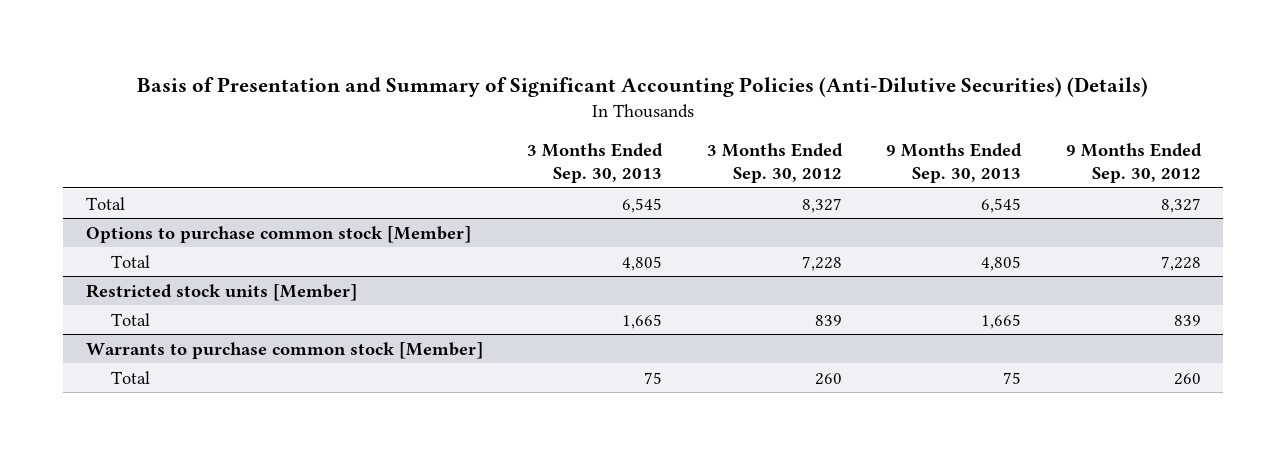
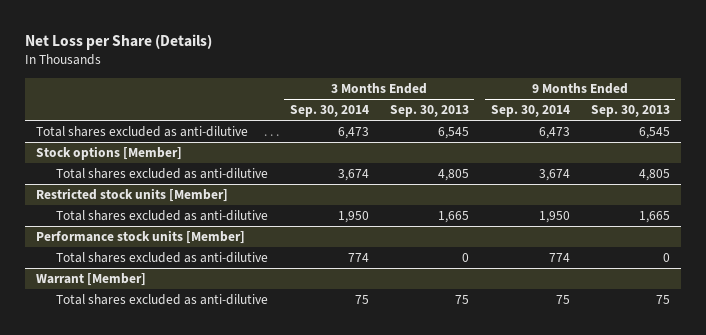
- Basis of Presentation and Summary of Significant Accounting Policies (Anti-Dilutive Securities) (Details)
+ Net Loss per Share (Details)
- | 3 Months Ended Sep. 30, 2013 | 3 Months Ended Sep. 30, 2012 | 9 Months Ended Sep. 30, 2013 | 9 Months Ended Sep. 30, 2012
+ | 3 Months Ended Sep. 30, 2014 | 3 Months Ended Sep. 30, 2013 | 9 Months Ended Sep. 30, 2014 | 9 Months Ended Sep. 30, 2013
- Total | 6,545 | 8,327 | 6,545 | 8,327
- Options to purchase common stock [Member]
- Total | 4,805 | 7,228 | 4,805 | 7,228
+ Total shares excluded as anti-dilutive | 6,473 | 6,545 | 6,473 | 6,545
+ Stock options [Member]
+ Total shares excluded as anti-dilutive | 3,674 | 4,805 | 3,674 | 4,805
@ Restricted stock units [Member]
- Total | 1,665 | 839 | 1,665 | 839
- Warrants to purchase common stock [Member]
- Total | 75 | 260 | 75 | 260
@ Restricted stock units [Member]
+ Total shares excluded as anti-dilutive | 1,950 | 1,665 | 1,950 | 1,665
+ Performance stock units [Member]
+ Total shares excluded as anti-dilutive | 774 | 0 | 774 | 0
+ Warrant [Member]
+ Total shares excluded as anti-dilutive | 75 | 75 | 75 | 75

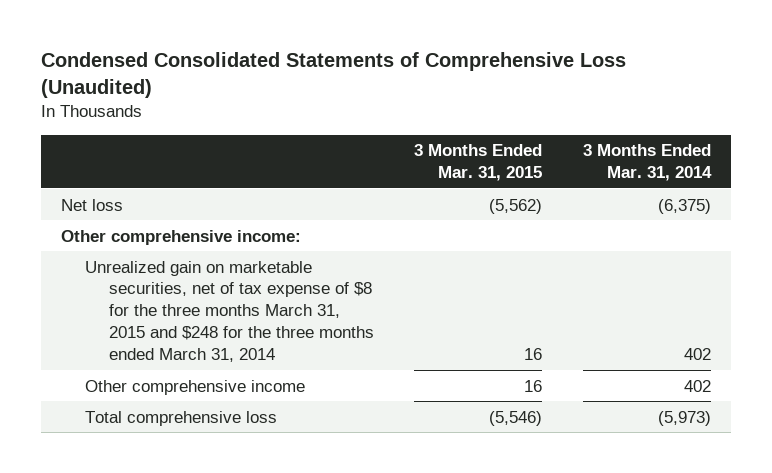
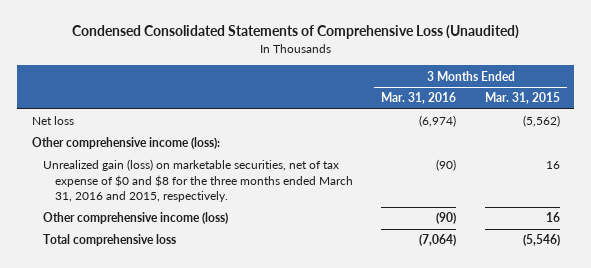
- | 3 Months Ended Mar. 31, 2015 | 3 Months Ended Mar. 31, 2014
+ | 3 Months Ended Mar. 31, 2016 | 3 Months Ended Mar. 31, 2015
- Other comprehensive income:
- Unrealized gain on marketable securities, net of tax expense of $8 for the three months March 31, 2015 and $248 for the three months ended March 31, 2014 | 16 | 402
- Other comprehensive income | 16 | 402
+ Other comprehensive income (loss):
+ Unrealized gain (loss) on marketable securities, net of tax expense of $0 and $8 for the three months ended March 31, 2016 and 2015, respectively. | (90) | 16
+ Other comprehensive income (loss) | (90) | 16

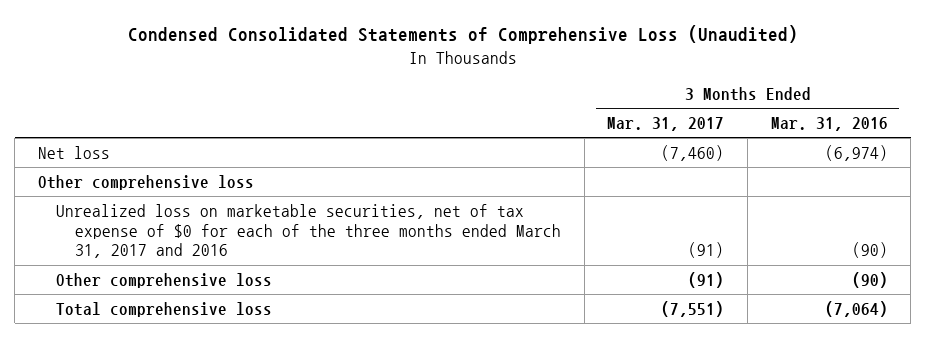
- | 3 Months Ended Mar. 31, 2016 | 3 Months Ended Mar. 31, 2015
+ | 3 Months Ended Mar. 31, 2017 | 3 Months Ended Mar. 31, 2016
- Other comprehensive income (loss):
- Unrealized gain (loss) on marketable securities, net of tax expense of $0 and $8 for the three months ended March 31, 2016 and 2015, respectively. | (90) | 16
- Other comprehensive income (loss) | (90) | 16
+ Other comprehensive loss
+ Unrealized loss on marketable securities, net of tax expense of $0 for each of the three months ended March 31, 2017 and 2016 | (91) | (90)
+ Other comprehensive loss | (91) | (90)

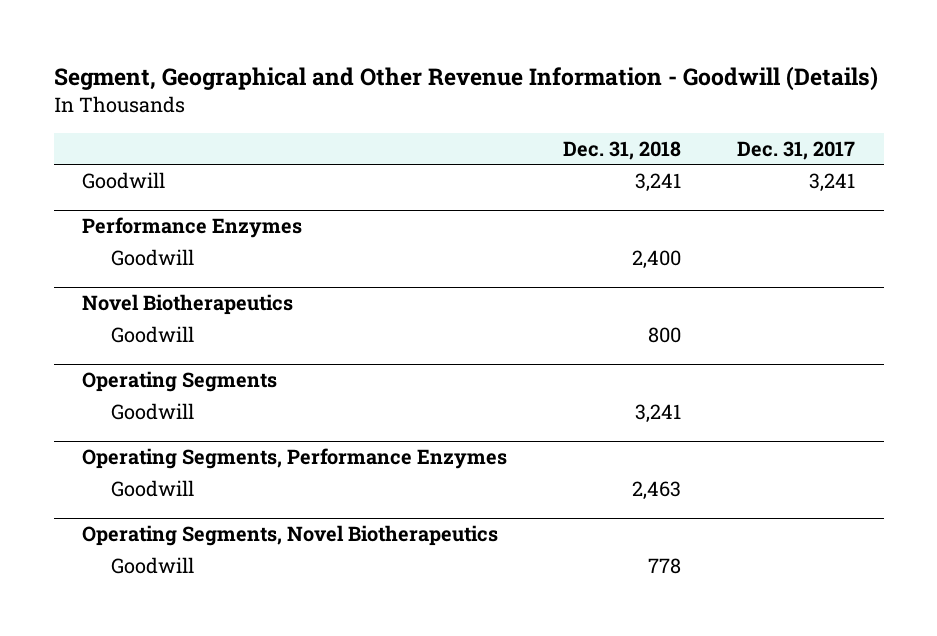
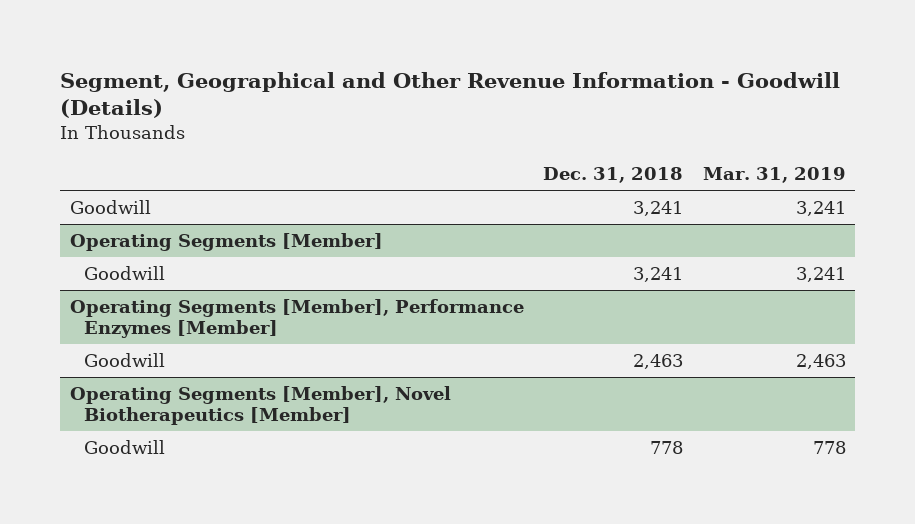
- | Dec. 31, 2018 | Dec. 31, 2017
+ | Dec. 31, 2018 | Mar. 31, 2019
- Performance Enzymes
- Goodwill | 2,400 |
- Novel Biotherapeutics
- Goodwill | 800 |
- Operating Segments
+ Operating Segments [Member]
- Operating Segments, Performance Enzymes
+ Operating Segments [Member], Performance Enzymes [Member]
- Operating Segments, Novel Biotherapeutics
+ Operating Segments [Member], Novel Biotherapeutics [Member]

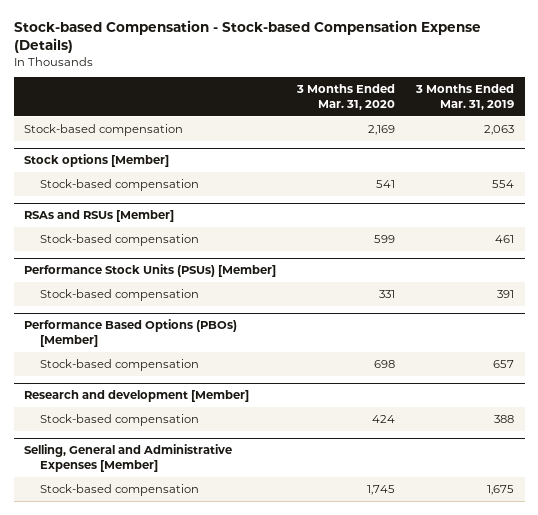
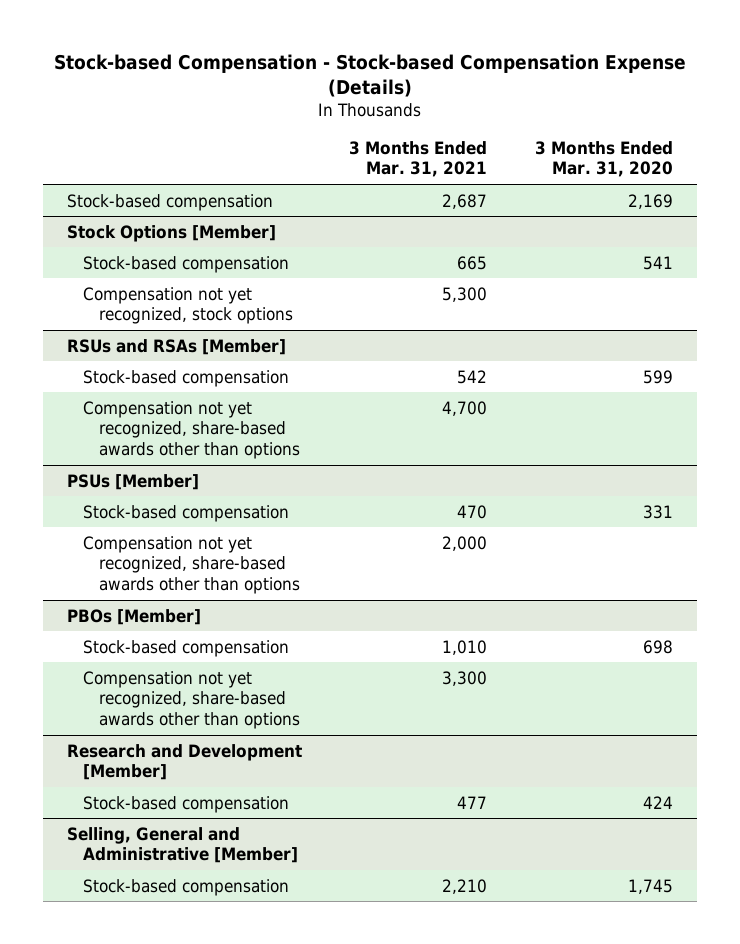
- | 3 Months Ended Mar. 31, 2020 | 3 Months Ended Mar. 31, 2019
+ | 3 Months Ended Mar. 31, 2021 | 3 Months Ended Mar. 31, 2020
- Stock options [Member]
+ Stock Options [Member]
- RSAs and RSUs [Member]
+ Compensation not yet recognized, stock options | 5,300 |
+ RSUs and RSAs [Member]
- Performance Stock Units (PSUs) [Member]
+ Compensation not yet recognized, share-based awards other than options | 4,700 |
+ PSUs [Member]
- Performance Based Options (PBOs) [Member]
+ Compensation not yet recognized, share-based awards other than options | 2,000 |
+ PBOs [Member]
- Research and development [Member]
+ Compensation not yet recognized, share-based awards other than options | 3,300 |
+ Research and Development [Member]
- Selling, General and Administrative Expenses [Member]
+ Selling, General and Administrative [Member]

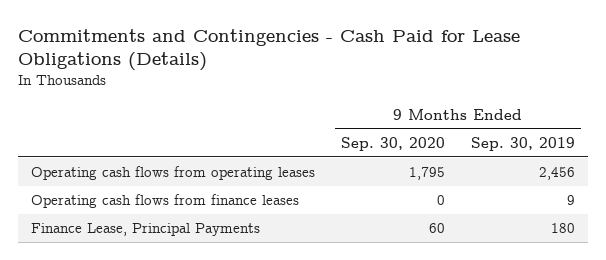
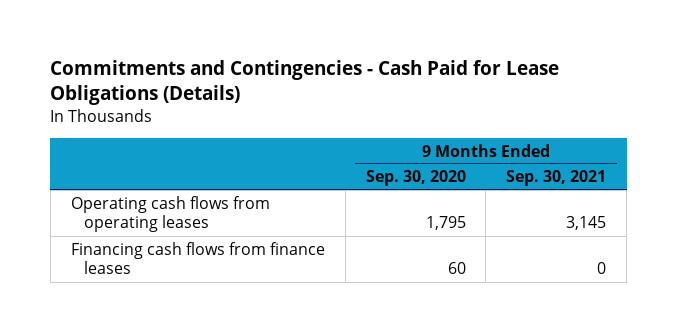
- | 9 Months Ended Sep. 30, 2020 | 9 Months Ended Sep. 30, 2019
+ | 9 Months Ended Sep. 30, 2020 | 9 Months Ended Sep. 30, 2021
- Operating cash flows from finance leases | 0 | 9
- Finance Lease, Principal Payments | 60 | 180
+ Financing cash flows from finance leases | 60 | 0

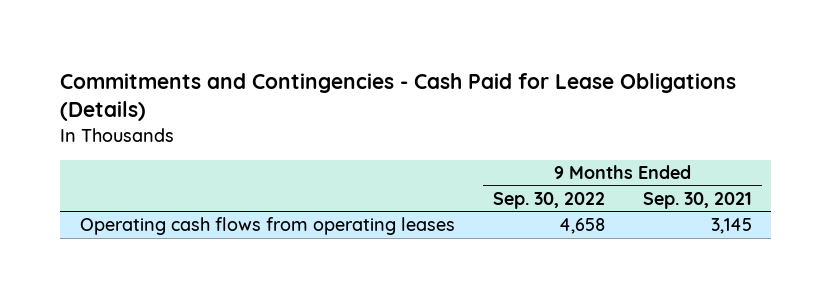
- | 9 Months Ended Sep. 30, 2020 | 9 Months Ended Sep. 30, 2021
+ | 9 Months Ended Sep. 30, 2022 | 9 Months Ended Sep. 30, 2021
- Financing cash flows from finance leases | 60 | 0

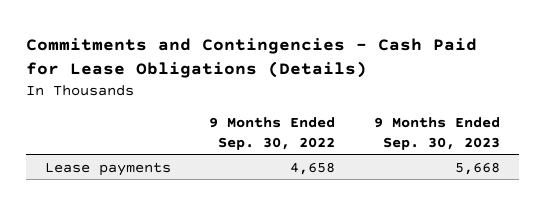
- | 9 Months Ended Sep. 30, 2022 | 9 Months Ended Sep. 30, 2021
+ | 9 Months Ended Sep. 30, 2022 | 9 Months Ended Sep. 30, 2023
- Operating cash flows from operating leases | 4,658 | 3,145
+ Lease payments | 4,658 | 5,668

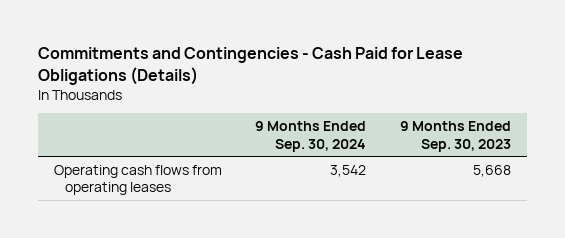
- | 9 Months Ended Sep. 30, 2022 | 9 Months Ended Sep. 30, 2023
+ | 9 Months Ended Sep. 30, 2024 | 9 Months Ended Sep. 30, 2023
- Lease payments | 4,658 | 5,668
+ Operating cash flows from operating leases | 3,542 | 5,668

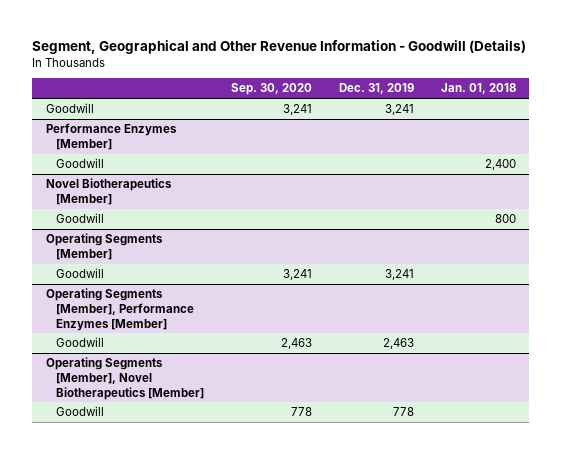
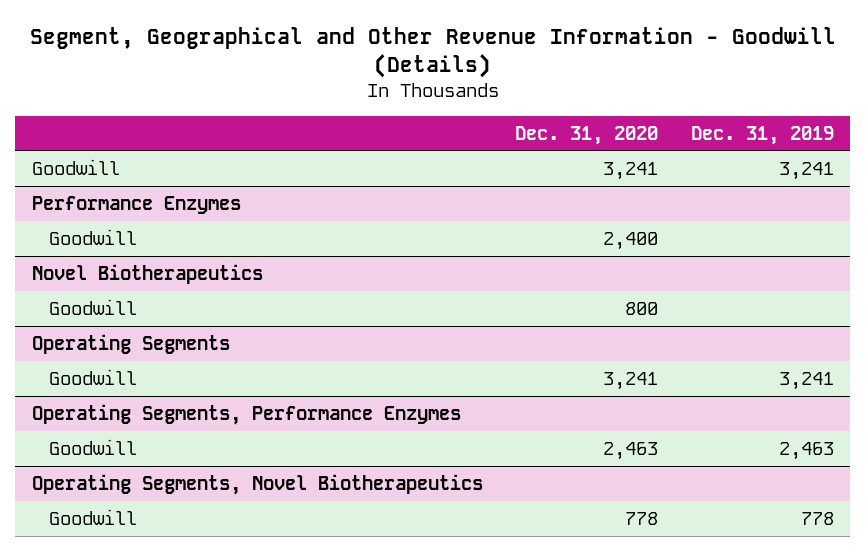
- | Sep. 30, 2020 | Dec. 31, 2019 | Jan. 01, 2018
+ | Dec. 31, 2020 | Dec. 31, 2019
- Performance Enzymes [Member]
+ Performance Enzymes
- Novel Biotherapeutics [Member]
+ Novel Biotherapeutics
- Operating Segments [Member]
+ Operating Segments
- Operating Segments [Member], Performance Enzymes [Member]
+ Operating Segments, Performance Enzymes
- Operating Segments [Member], Novel Biotherapeutics [Member]
+ Operating Segments, Novel Biotherapeutics

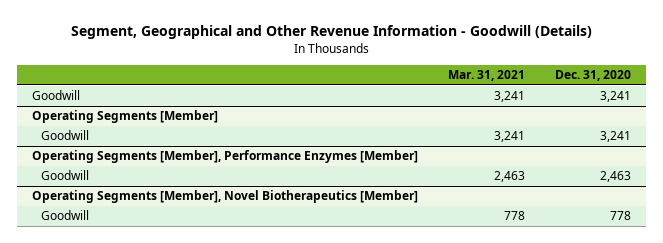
- | Dec. 31, 2020 | Dec. 31, 2019
+ | Mar. 31, 2021 | Dec. 31, 2020
- Performance Enzymes
- Goodwill | 2,400 |
- Novel Biotherapeutics
- Goodwill | 800 |
- Operating Segments
+ Operating Segments [Member]
- Operating Segments, Performance Enzymes
+ Operating Segments [Member], Performance Enzymes [Member]
- Operating Segments, Novel Biotherapeutics
+ Operating Segments [Member], Novel Biotherapeutics [Member]

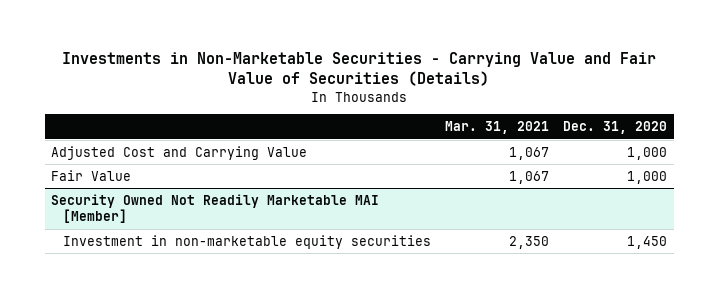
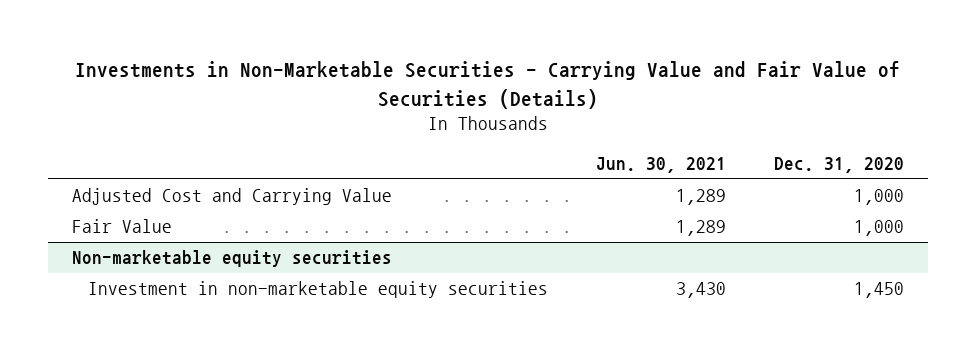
- | Mar. 31, 2021 | Dec. 31, 2020
+ | Jun. 30, 2021 | Dec. 31, 2020
- Security Owned Not Readily Marketable MAI [Member]
+ Non-marketable equity securities

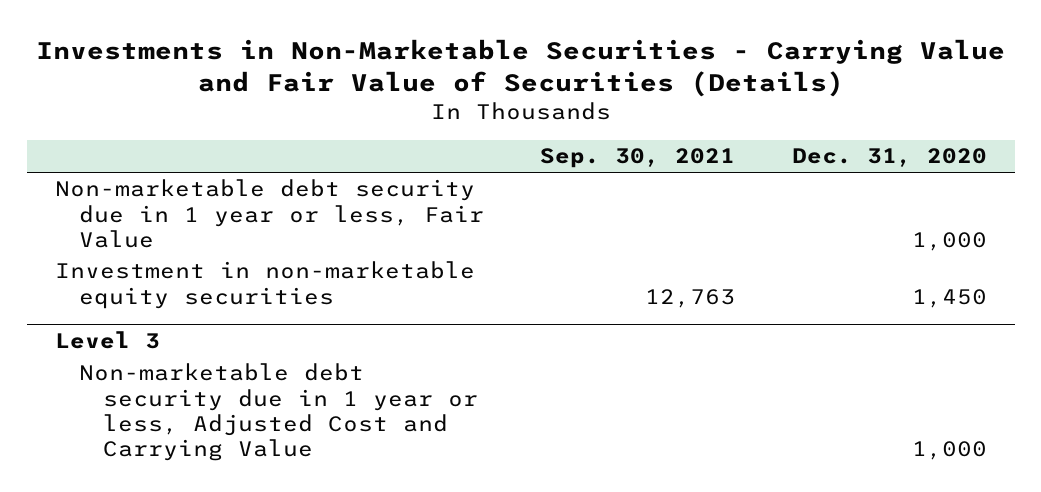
- | Jun. 30, 2021 | Dec. 31, 2020
+ | Sep. 30, 2021 | Dec. 31, 2020
- Adjusted Cost and Carrying Value | 1,289 | 1,000
- Fair Value | 1,289 | 1,000
- Non-marketable equity securities
+ Non-marketable debt security due in 1 year or less, Fair Value | | 1,000
+ Level 3
+ Non-marketable debt security due in 1 year or less, Adjusted Cost and Carrying Value | | 1,000

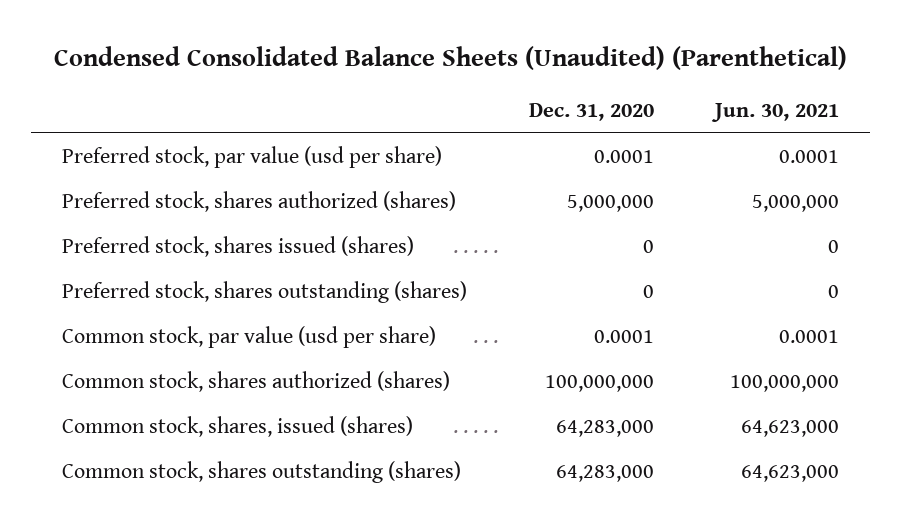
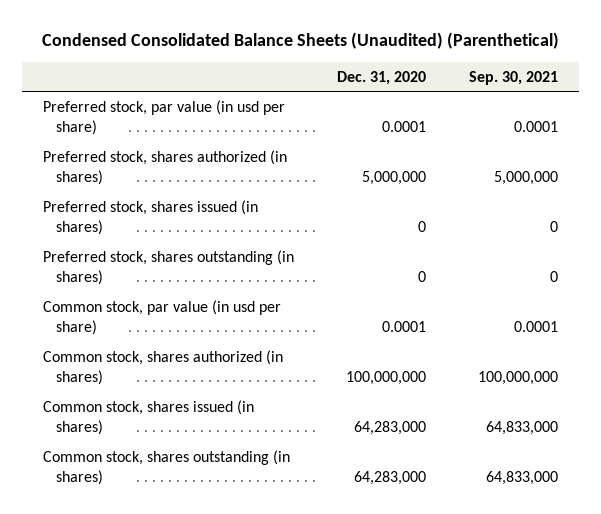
- | Dec. 31, 2020 | Jun. 30, 2021
+ | Dec. 31, 2020 | Sep. 30, 2021
- Preferred stock, par value (usd per share) | 0.0001 | 0.0001
- Preferred stock, shares authorized (shares) | 5,000,000 | 5,000,000
- Preferred stock, shares issued (shares) | 0 | 0
- Preferred stock, shares outstanding (shares) | 0 | 0
- Common stock, par value (usd per share) | 0.0001 | 0.0001
- Common stock, shares authorized (shares) | 100,000,000 | 100,000,000
- Common stock, shares, issued (shares) | 64,283,000 | 64,623,000
- Common stock, shares outstanding (shares) | 64,283,000 | 64,623,000
+ Preferred stock, par value (in usd per share) | 0.0001 | 0.0001
+ Preferred stock, shares authorized (in shares) | 5,000,000 | 5,000,000
+ Preferred stock, shares issued (in shares) | 0 | 0
+ Preferred stock, shares outstanding (in shares) | 0 | 0
+ Common stock, par value (in usd per share) | 0.0001 | 0.0001
+ Common stock, shares authorized (in shares) | 100,000,000 | 100,000,000
+ Common stock, shares issued (in shares) | 64,283,000 | 64,833,000
+ Common stock, shares outstanding (in shares) | 64,283,000 | 64,833,000

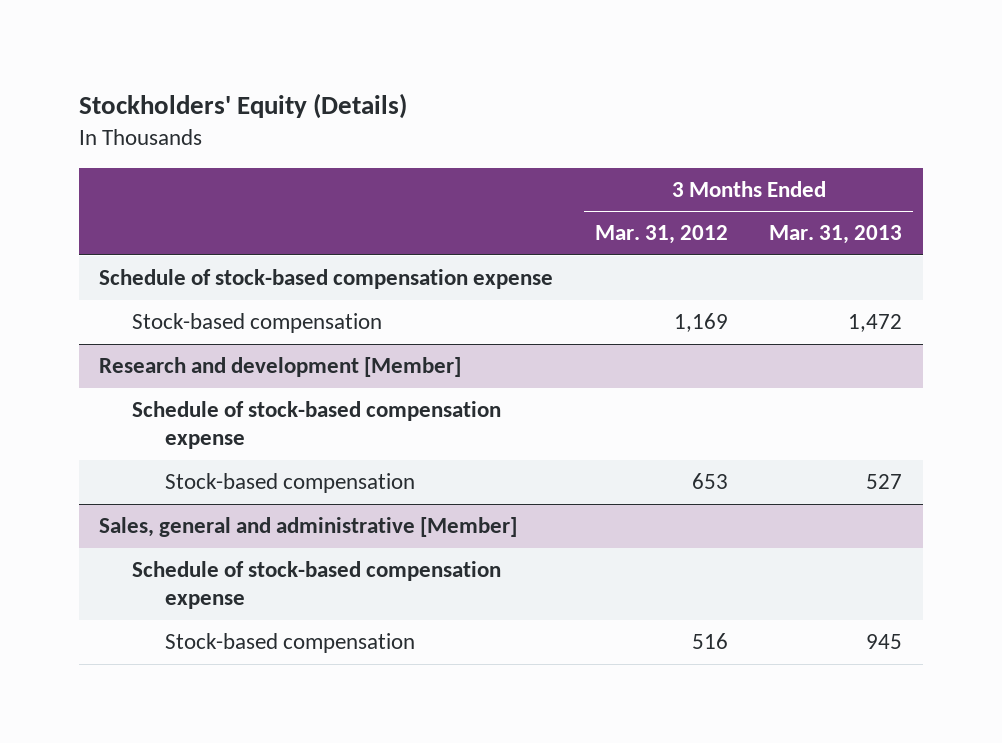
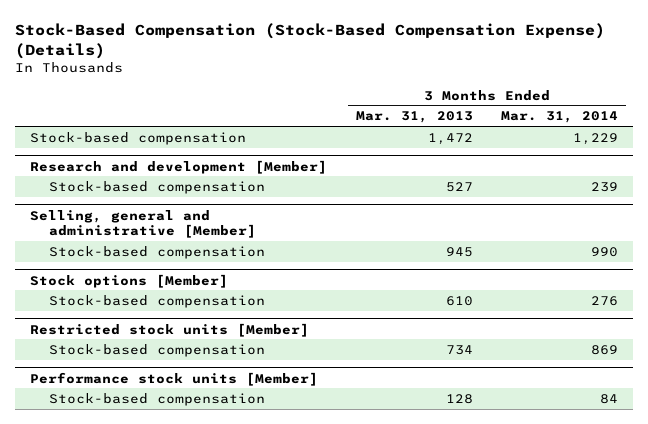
- Stockholders' Equity (Details)
+ Stock-Based Compensation (Stock-Based Compensation Expense) (Details)
- | 3 Months Ended Mar. 31, 2012 | 3 Months Ended Mar. 31, 2013
+ | 3 Months Ended Mar. 31, 2013 | 3 Months Ended Mar. 31, 2014
- Schedule of stock-based compensation expense
@ Research and development [Member]
- Schedule of stock-based compensation expense
- Sales, general and administrative [Member]
- Schedule of stock-based compensation expense
+ Selling, general and administrative [Member]
+ Stock options [Member]
+ Stock-based compensation | 610 | 276
+ Restricted stock units [Member]
+ Stock-based compensation | 734 | 869
+ Performance stock units [Member]
+ Stock-based compensation | 128 | 84

